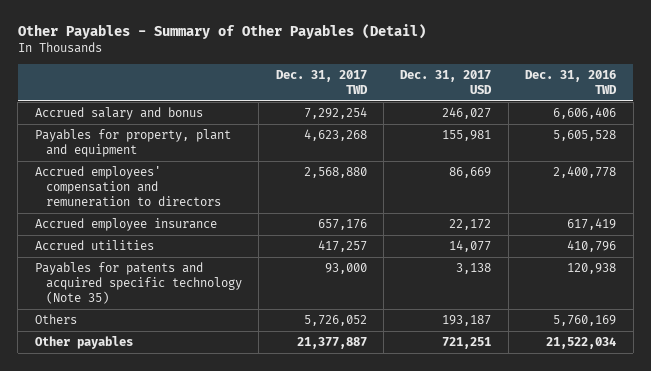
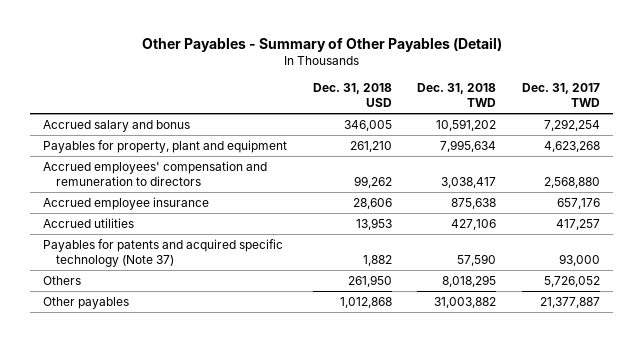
- | Dec. 31, 2017 TWD | Dec. 31, 2017 USD | Dec. 31, 2016 TWD
+ | Dec. 31, 2018 USD | Dec. 31, 2018 TWD | Dec. 31, 2017 TWD
- Payables for patents and acquired specific technology (Note 35) | 93,000 | 3,138 | 120,938
+ Payables for patents and acquired specific technology (Note 37) | 1,882 | 57,590 | 93,000

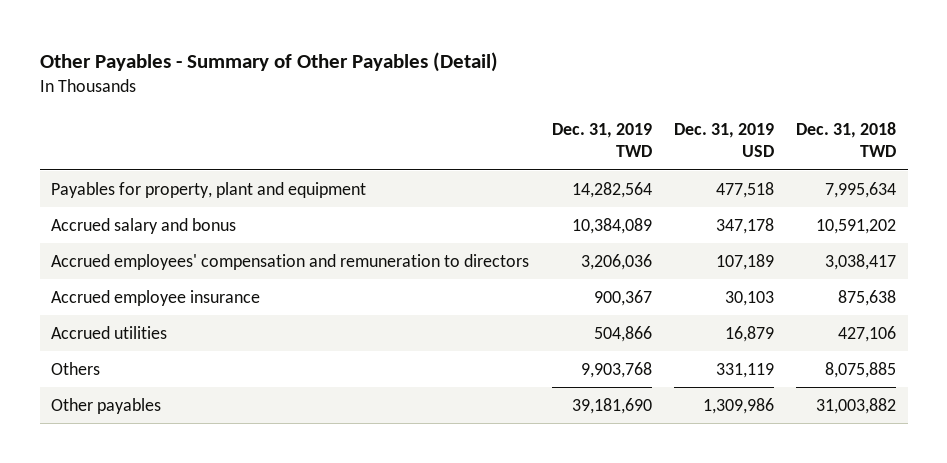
- | Dec. 31, 2018 USD | Dec. 31, 2018 TWD | Dec. 31, 2017 TWD
+ | Dec. 31, 2019 TWD | Dec. 31, 2019 USD | Dec. 31, 2018 TWD
moved down: Accrued salary and bonus | 10,384,089 | 347,178 | 10,591,202
- Payables for patents and acquired specific technology (Note 37) | 1,882 | 57,590 | 93,000
- Others | 261,950 | 8,018,295 | 5,726,052
+ Others | 9,903,768 | 331,119 | 8,075,885

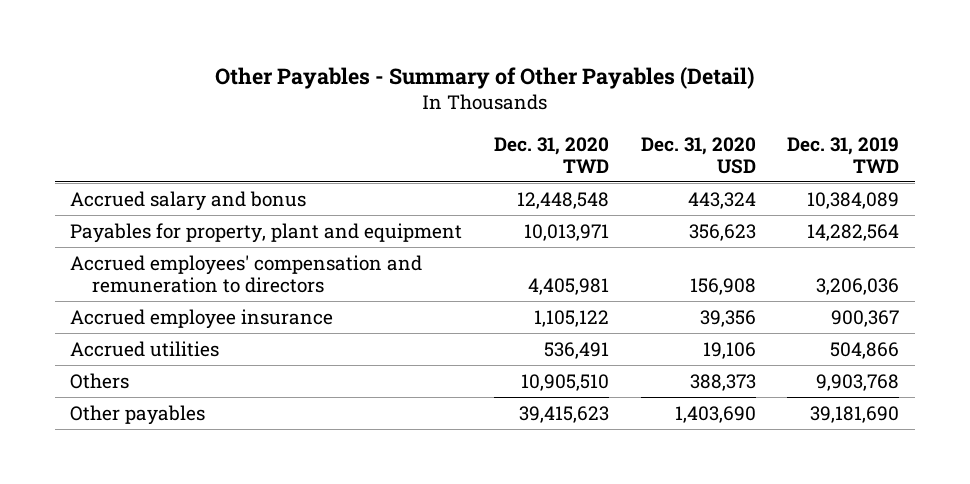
- | Dec. 31, 2019 TWD | Dec. 31, 2019 USD | Dec. 31, 2018 TWD
+ | Dec. 31, 2020 TWD | Dec. 31, 2020 USD | Dec. 31, 2019 TWD
moved down: Payables for property, plant and equipment | 10,013,971 | 356,623 | 14,282,564

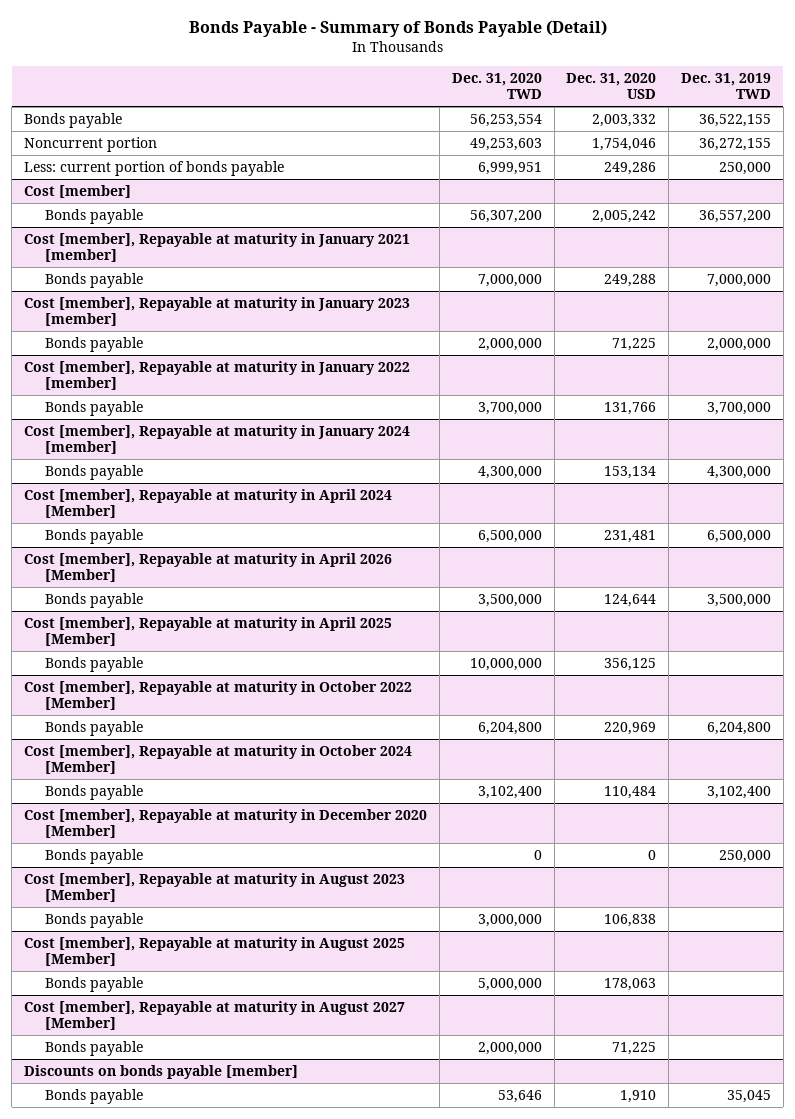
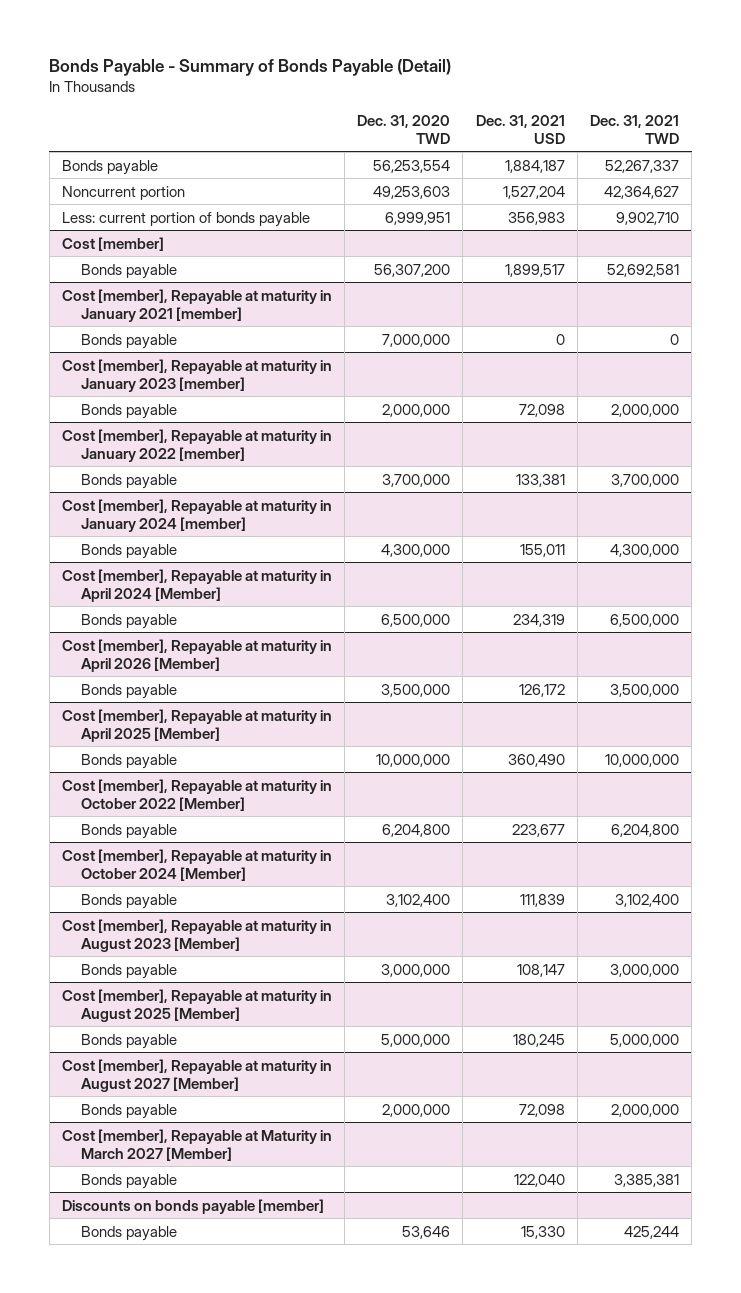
- | Dec. 31, 2020 TWD | Dec. 31, 2020 USD | Dec. 31, 2019 TWD
+ | Dec. 31, 2020 TWD | Dec. 31, 2021 USD | Dec. 31, 2021 TWD
- Cost [member], Repayable at maturity in December 2020 [Member]
- Bonds payable | 0 | 0 | 250,000
+ Cost [member], Repayable at Maturity in March 2027 [Member]
+ Bonds payable | | 122,040 | 3,385,381

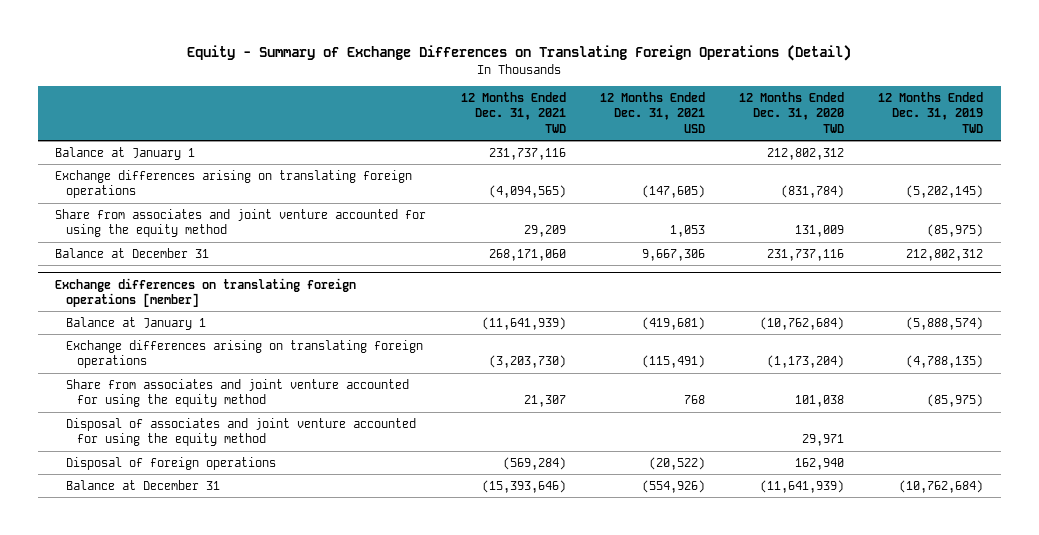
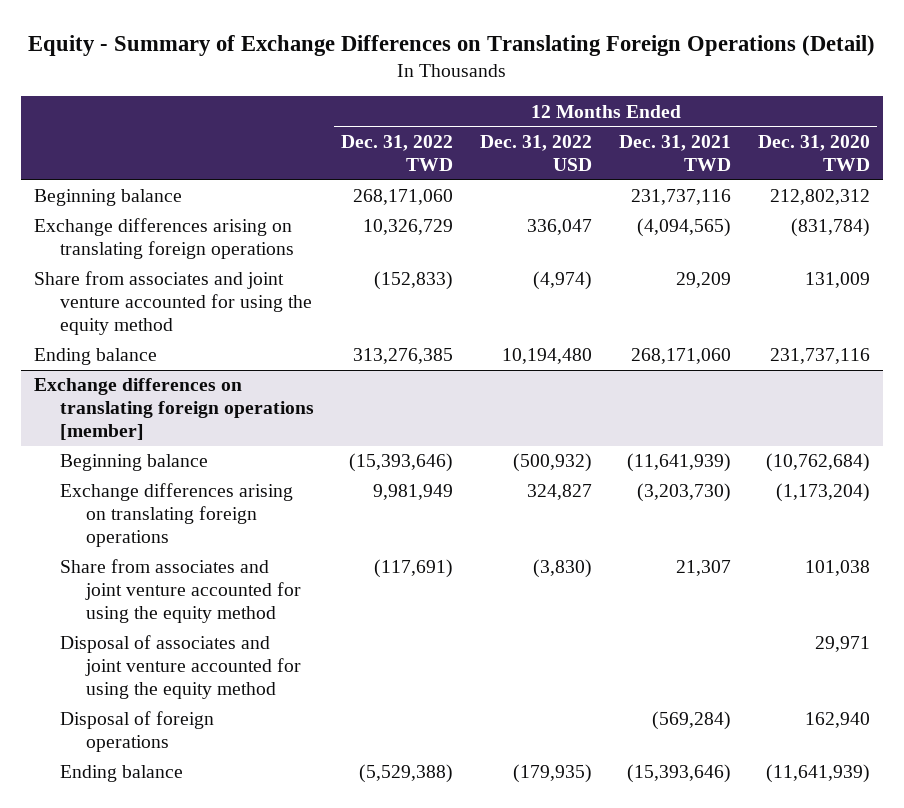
- | 12 Months Ended Dec. 31, 2021 TWD | 12 Months Ended Dec. 31, 2021 USD | 12 Months Ended Dec. 31, 2020 TWD | 12 Months Ended Dec. 31, 2019 TWD
+ | 12 Months Ended Dec. 31, 2022 TWD | 12 Months Ended Dec. 31, 2022 USD | 12 Months Ended Dec. 31, 2021 TWD | 12 Months Ended Dec. 31, 2020 TWD
- Balance at January 1 | 231,737,116 | | 212,802,312 |
+ Beginning balance | 268,171,060 | | 231,737,116 | 212,802,312
- Balance at December 31 | 268,171,060 | 9,667,306 | 231,737,116 | 212,802,312
+ Ending balance | 313,276,385 | 10,194,480 | 268,171,060 | 231,737,116
@ Exchange differences on translating foreign operations [member]
- Balance at January 1 | (11,641,939) | (419,681) | (10,762,684) | (5,888,574)
+ Beginning balance | (15,393,646) | (500,932) | (11,641,939) | (10,762,684)
- Balance at December 31 | (15,393,646) | (554,926) | (11,641,939) | (10,762,684)
+ Ending balance | (5,529,388) | (179,935) | (15,393,646) | (11,641,939)

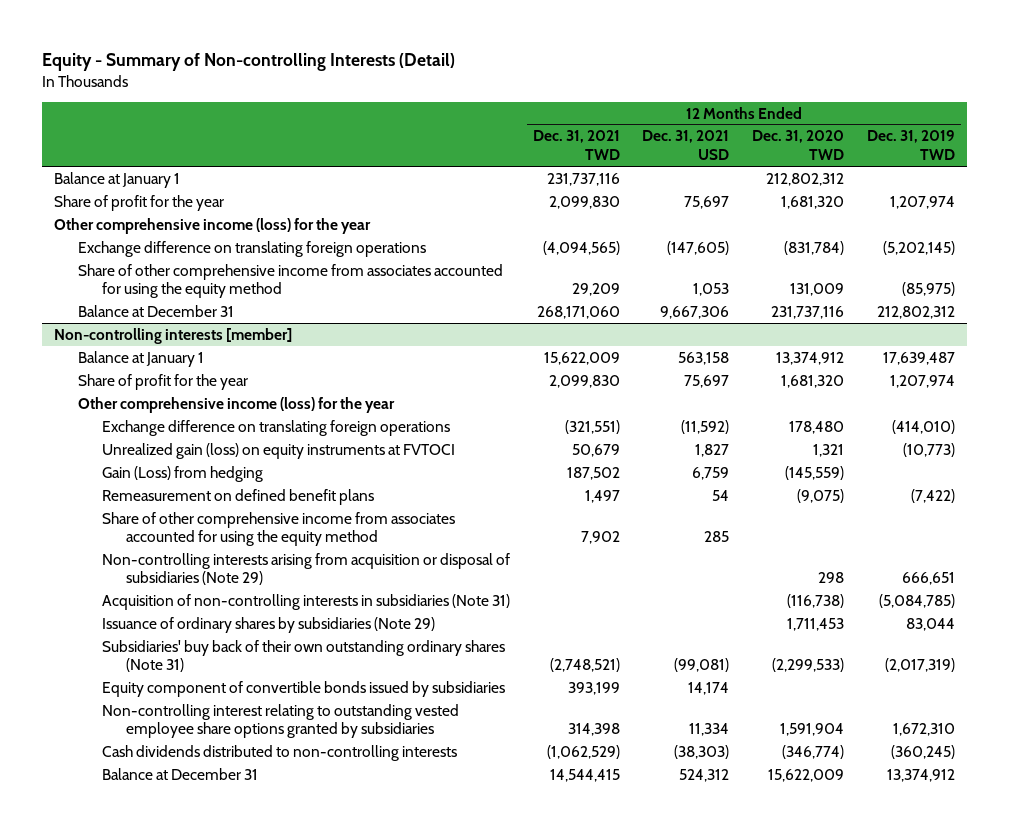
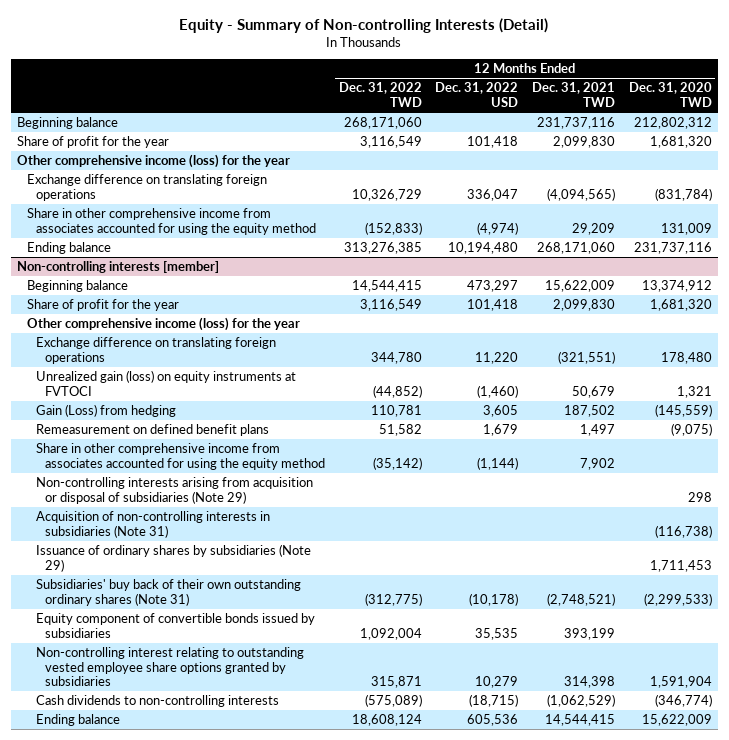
- | 12 Months Ended Dec. 31, 2021 TWD | 12 Months Ended Dec. 31, 2021 USD | 12 Months Ended Dec. 31, 2020 TWD | 12 Months Ended Dec. 31, 2019 TWD
+ | 12 Months Ended Dec. 31, 2022 TWD | 12 Months Ended Dec. 31, 2022 USD | 12 Months Ended Dec. 31, 2021 TWD | 12 Months Ended Dec. 31, 2020 TWD
- Balance at January 1 | 231,737,116 | | 212,802,312 |
+ Beginning balance | 268,171,060 | | 231,737,116 | 212,802,312
- Share of other comprehensive income from associates accounted for using the equity method | 29,209 | 1,053 | 131,009 | (85,975)
- Balance at December 31 | 268,171,060 | 9,667,306 | 231,737,116 | 212,802,312
+ Share in other comprehensive income from associates accounted for using the equity method | (152,833) | (4,974) | 29,209 | 131,009
+ Ending balance | 313,276,385 | 10,194,480 | 268,171,060 | 231,737,116
@ Non-controlling interests [member]
- Balance at January 1 | 15,622,009 | 563,158 | 13,374,912 | 17,639,487
+ Beginning balance | 14,544,415 | 473,297 | 15,622,009 | 13,374,912
- Share of other comprehensive income from associates accounted for using the equity method | 7,902 | 285 | |
+ Share in other comprehensive income from associates accounted for using the equity method | (35,142) | (1,144) | 7,902 |
- Cash dividends distributed to non-controlling interests | (1,062,529) | (38,303) | (346,774) | (360,245)
- Balance at December 31 | 14,544,415 | 524,312 | 15,622,009 | 13,374,912
+ Cash dividends to non-controlling interests | (575,089) | (18,715) | (1,062,529) | (346,774)
+ Ending balance | 18,608,124 | 605,536 | 14,544,415 | 15,622,009

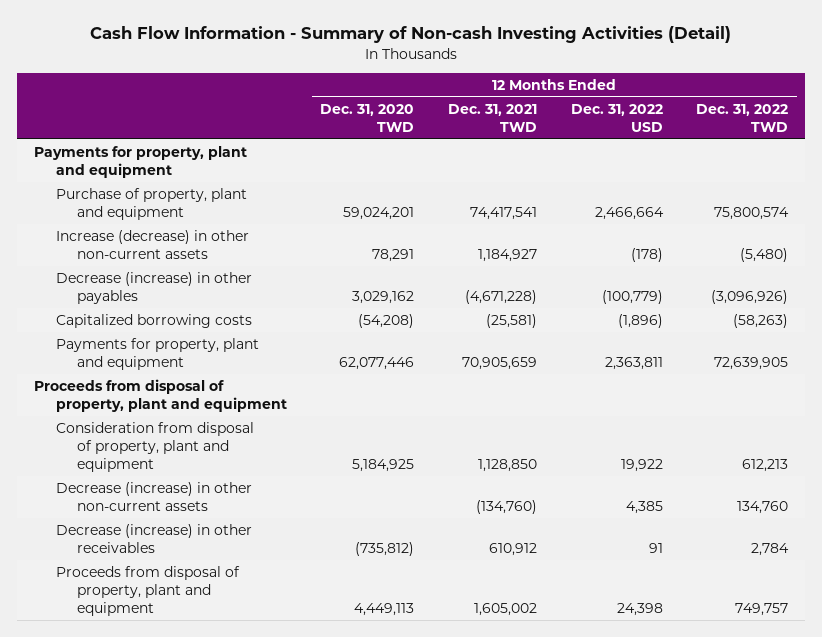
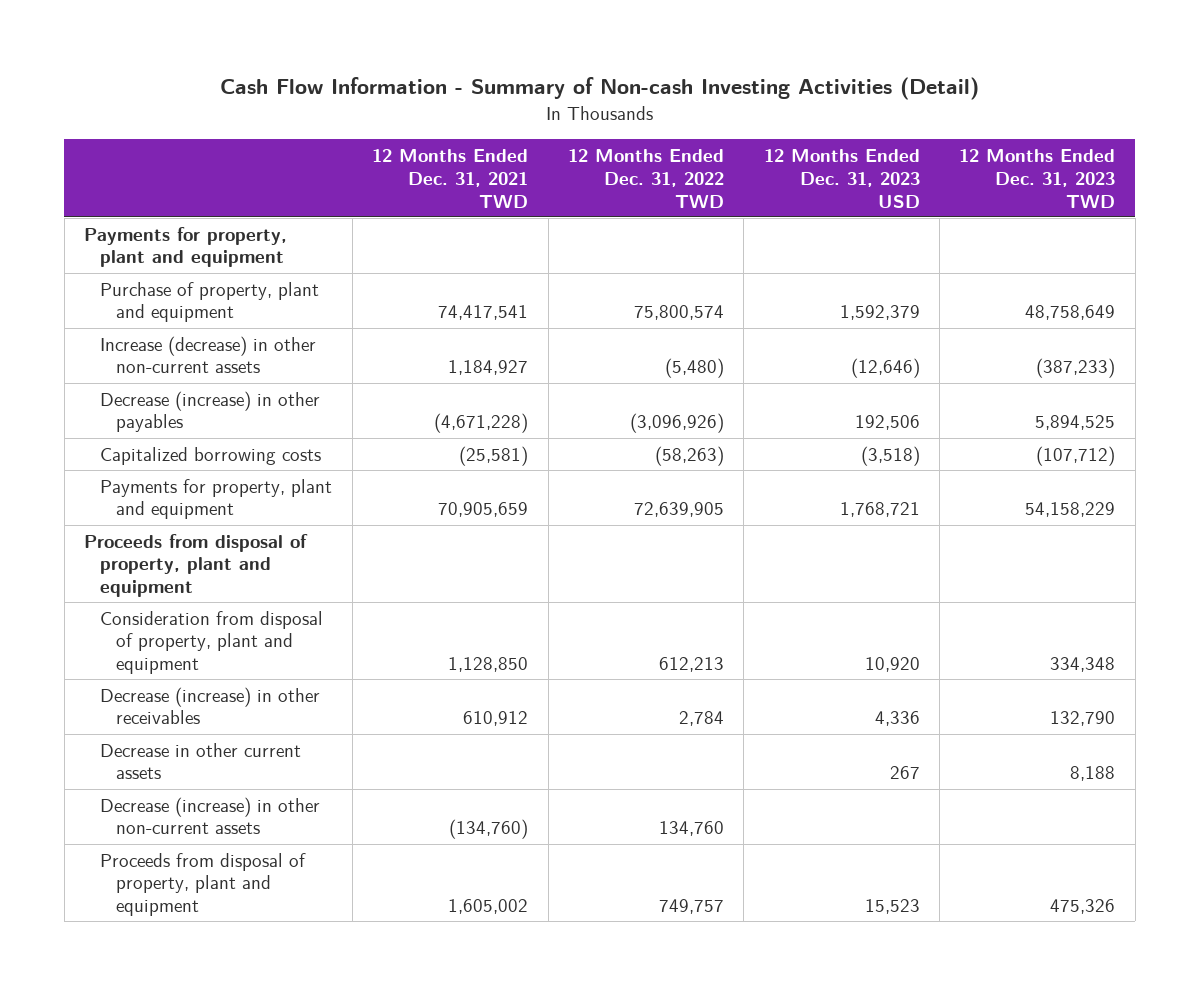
- | 12 Months Ended Dec. 31, 2020 TWD | 12 Months Ended Dec. 31, 2021 TWD | 12 Months Ended Dec. 31, 2022 USD | 12 Months Ended Dec. 31, 2022 TWD
+ | 12 Months Ended Dec. 31, 2021 TWD | 12 Months Ended Dec. 31, 2022 TWD | 12 Months Ended Dec. 31, 2023 USD | 12 Months Ended Dec. 31, 2023 TWD
+ Decrease in other current assets | | | 267 | 8,188
moved down: Decrease (increase) in other non-current assets | (134,760) | 134,760 | |

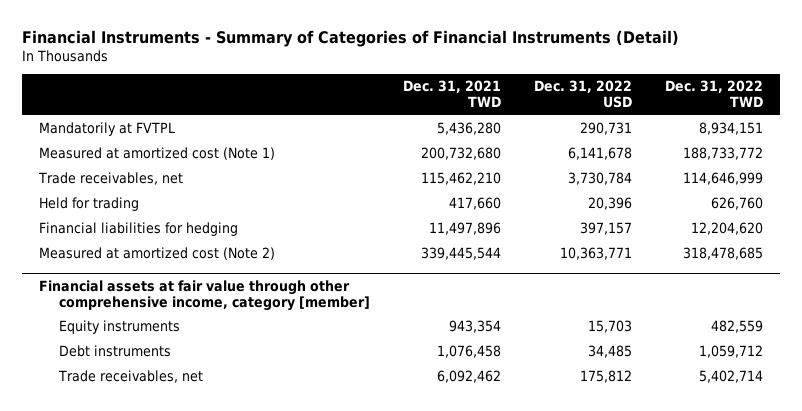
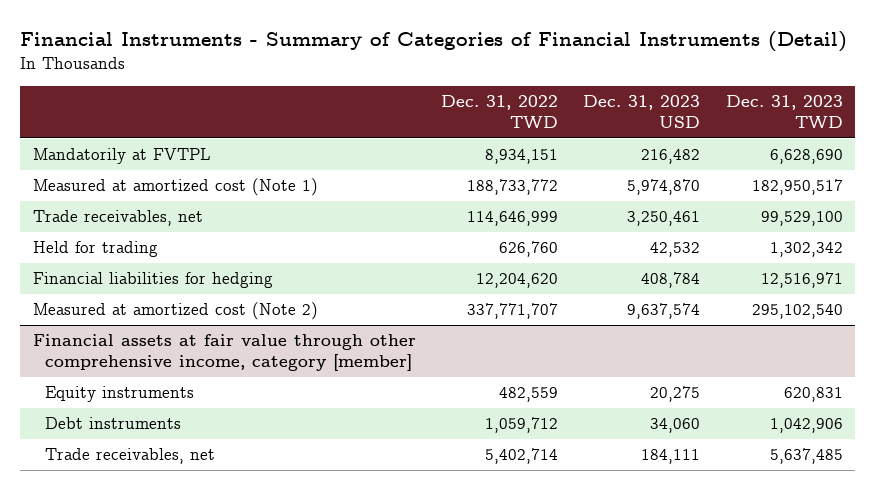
- | Dec. 31, 2021 TWD | Dec. 31, 2022 USD | Dec. 31, 2022 TWD
+ | Dec. 31, 2022 TWD | Dec. 31, 2023 USD | Dec. 31, 2023 TWD
- Measured at amortized cost (Note 2) | 339,445,544 | 10,363,771 | 318,478,685
+ Measured at amortized cost (Note 2) | 337,771,707 | 9,637,574 | 295,102,540

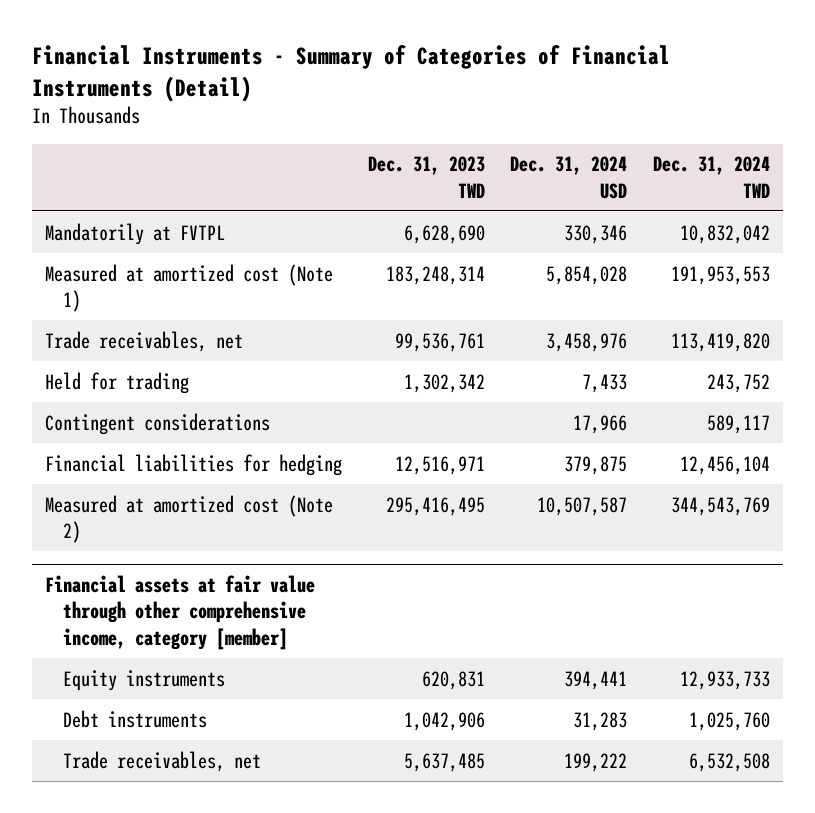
- | Dec. 31, 2022 TWD | Dec. 31, 2023 USD | Dec. 31, 2023 TWD
+ | Dec. 31, 2023 TWD | Dec. 31, 2024 USD | Dec. 31, 2024 TWD
- Measured at amortized cost (Note 1) | 188,733,772 | 5,974,870 | 182,950,517
- Trade receivables, net | 114,646,999 | 3,250,461 | 99,529,100
+ Measured at amortized cost (Note 1) | 183,248,314 | 5,854,028 | 191,953,553
+ Trade receivables, net | 99,536,761 | 3,458,976 | 113,419,820
+ Contingent considerations | | 17,966 | 589,117
- Measured at amortized cost (Note 2) | 337,771,707 | 9,637,574 | 295,102,540
+ Measured at amortized cost (Note 2) | 295,416,495 | 10,507,587 | 344,543,769

